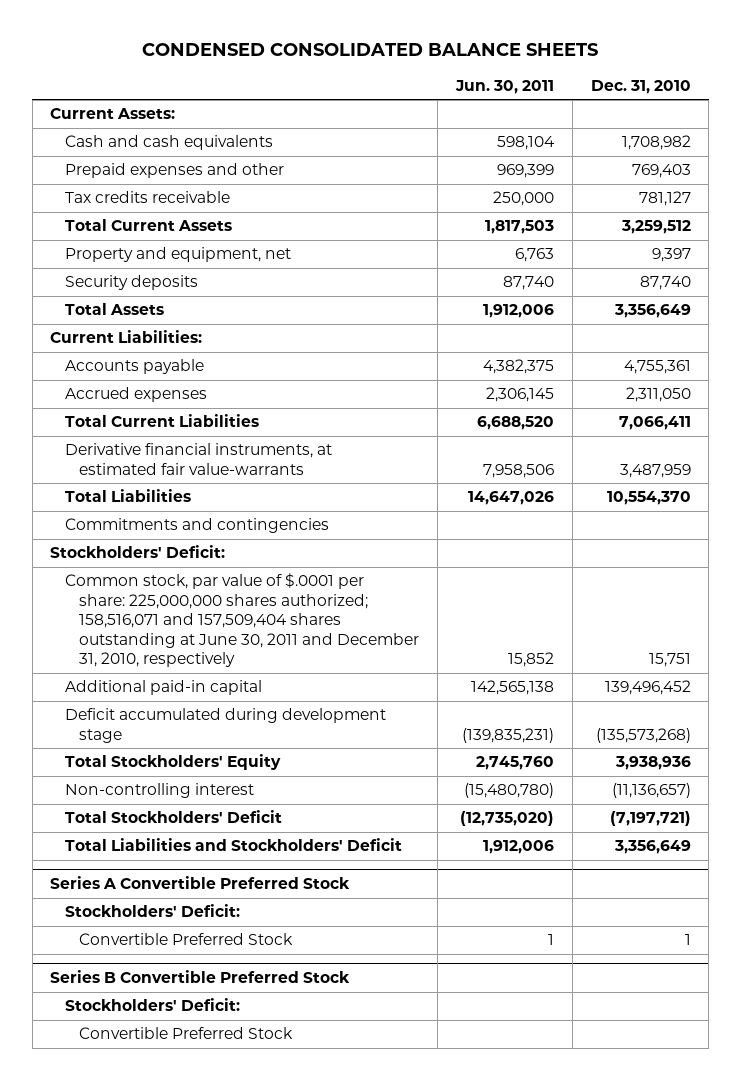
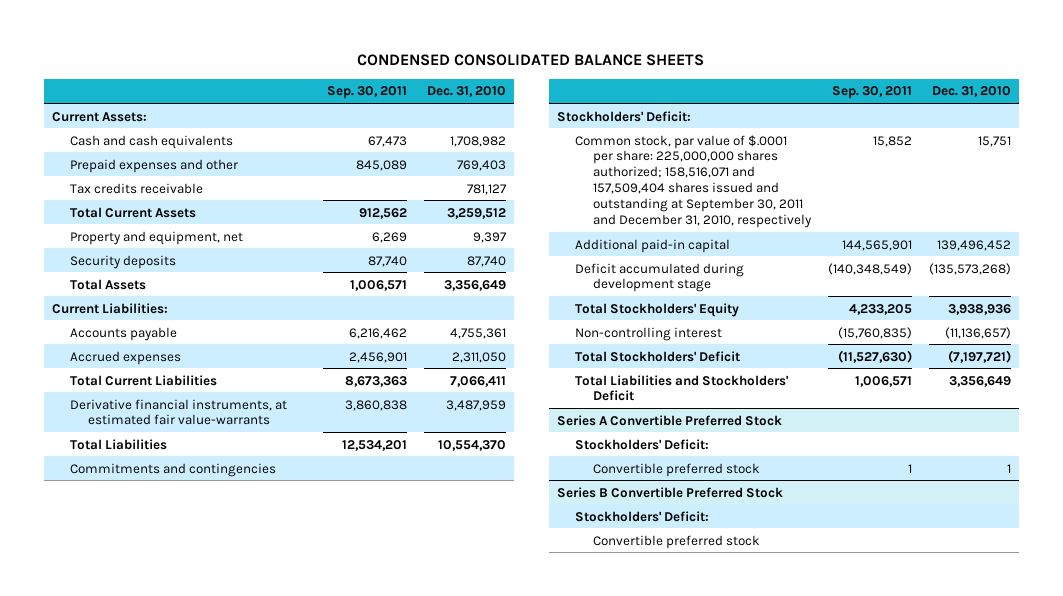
- | Jun. 30, 2011 | Dec. 31, 2010
+ | Sep. 30, 2011 | Dec. 31, 2010
- Common stock, par value of $.0001 per share: 225,000,000 shares authorized; 158,516,071 and 157,509,404 shares outstanding at June 30, 2011 and December 31, 2010, respectively | 15,852 | 15,751
+ Common stock, par value of $.0001 per share: 225,000,000 shares authorized; 158,516,071 and 157,509,404 shares issued and outstanding at September 30, 2011 and December 31, 2010, respectively | 15,852 | 15,751
@ Series A Convertible Preferred Stock
- Convertible Preferred Stock | 1 | 1
+ Convertible preferred stock | 1 | 1
@ Series B Convertible Preferred Stock
- Convertible Preferred Stock
+ Convertible preferred stock

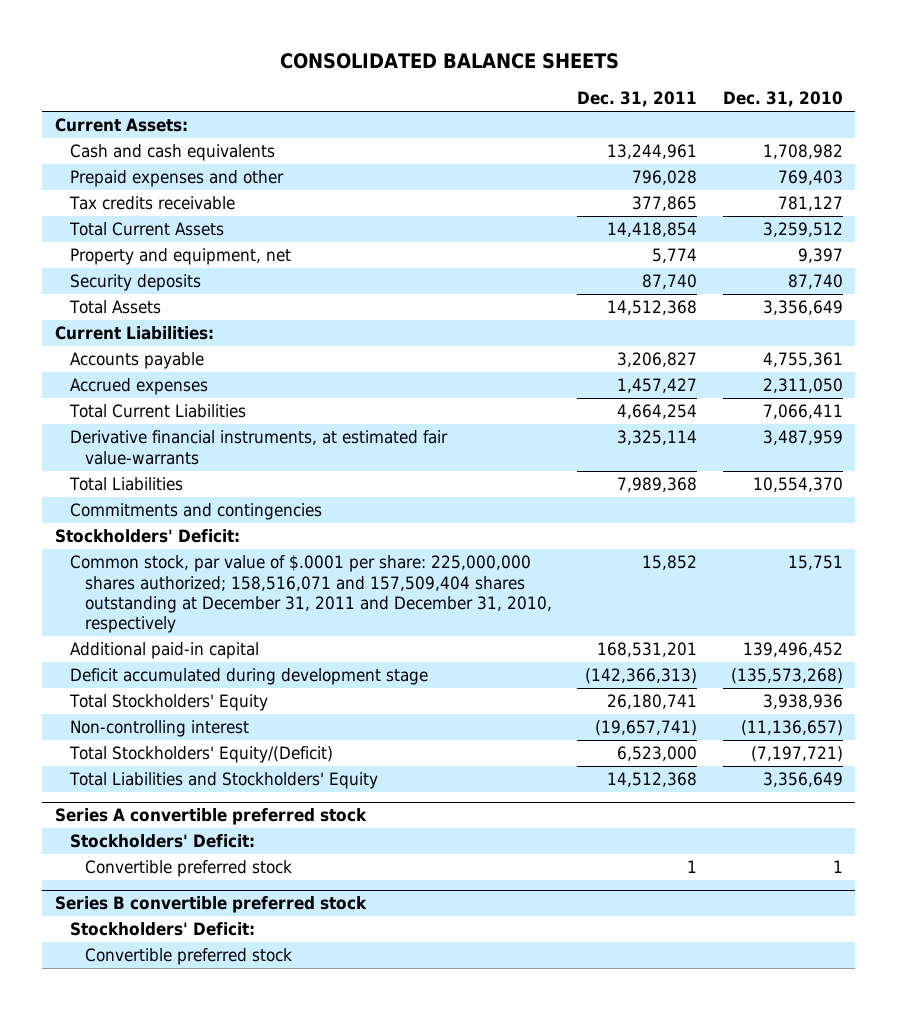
- CONDENSED CONSOLIDATED BALANCE SHEETS
+ CONSOLIDATED BALANCE SHEETS
- | Sep. 30, 2011 | Dec. 31, 2010
+ | Dec. 31, 2011 | Dec. 31, 2010
- Common stock, par value of $.0001 per share: 225,000,000 shares authorized; 158,516,071 and 157,509,404 shares issued and outstanding at September 30, 2011 and December 31, 2010, respectively | 15,852 | 15,751
+ Common stock, par value of $.0001 per share: 225,000,000 shares authorized; 158,516,071 and 157,509,404 shares outstanding at December 31, 2011 and December 31, 2010, respectively | 15,852 | 15,751
- Total Stockholders' Deficit | (11,527,630) | (7,197,721)
- Total Liabilities and Stockholders' Deficit | 1,006,571 | 3,356,649
- Series A Convertible Preferred Stock
+ Total Stockholders' Equity/(Deficit) | 6,523,000 | (7,197,721)
+ Total Liabilities and Stockholders' Equity | 14,512,368 | 3,356,649
+ Series A convertible preferred stock
- Series B Convertible Preferred Stock
+ Series B convertible preferred stock

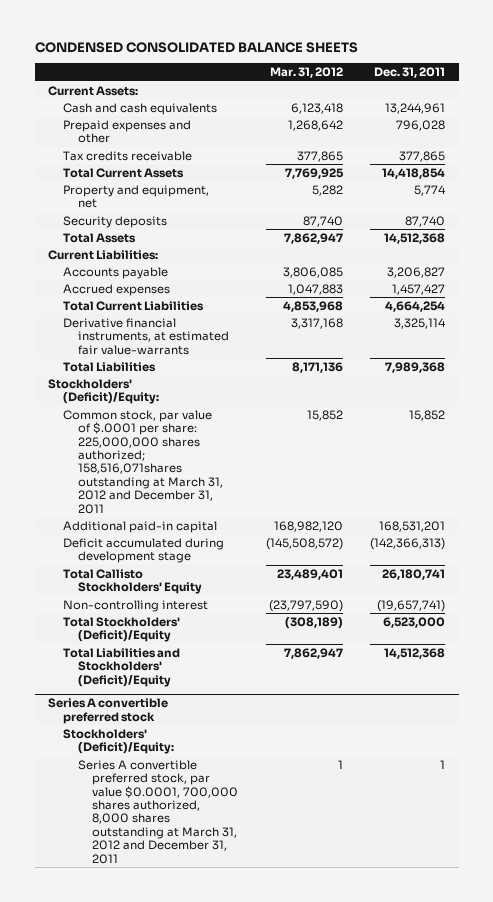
- CONSOLIDATED BALANCE SHEETS
+ CONDENSED CONSOLIDATED BALANCE SHEETS
- | Dec. 31, 2011 | Dec. 31, 2010
+ | Mar. 31, 2012 | Dec. 31, 2011
- Commitments and contingencies
- Stockholders' Deficit:
- Common stock, par value of $.0001 per share: 225,000,000 shares authorized; 158,516,071 and 157,509,404 shares outstanding at December 31, 2011 and December 31, 2010, respectively | 15,852 | 15,751
+ Stockholders' (Deficit)/Equity:
+ Common stock, par value of $.0001 per share: 225,000,000 shares authorized; 158,516,071shares outstanding at March 31, 2012 and December 31, 2011 | 15,852 | 15,852
- Total Stockholders' Equity | 26,180,741 | 3,938,936
+ Total Callisto Stockholders' Equity | 23,489,401 | 26,180,741
- Total Stockholders' Equity/(Deficit) | 6,523,000 | (7,197,721)
- Total Liabilities and Stockholders' Equity | 14,512,368 | 3,356,649
+ Total Stockholders' (Deficit)/Equity | (308,189) | 6,523,000
+ Total Liabilities and Stockholders' (Deficit)/Equity | 7,862,947 | 14,512,368
@ Series A convertible preferred stock
- Stockholders' Deficit:
- Convertible preferred stock | 1 | 1
- Series B convertible preferred stock
- Stockholders' Deficit:
- Convertible preferred stock
@ Series A convertible preferred stock
+ Stockholders' (Deficit)/Equity:
+ Series A convertible preferred stock, par value $0.0001, 700,000 shares authorized, 8,000 shares outstanding at March 31, 2012 and December 31, 2011 | 1 | 1

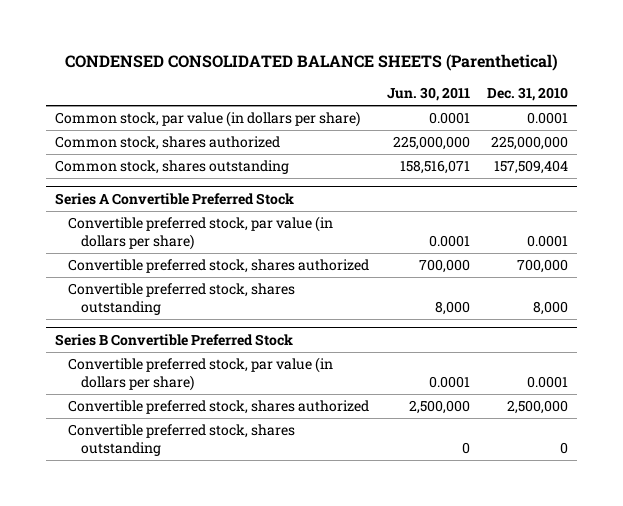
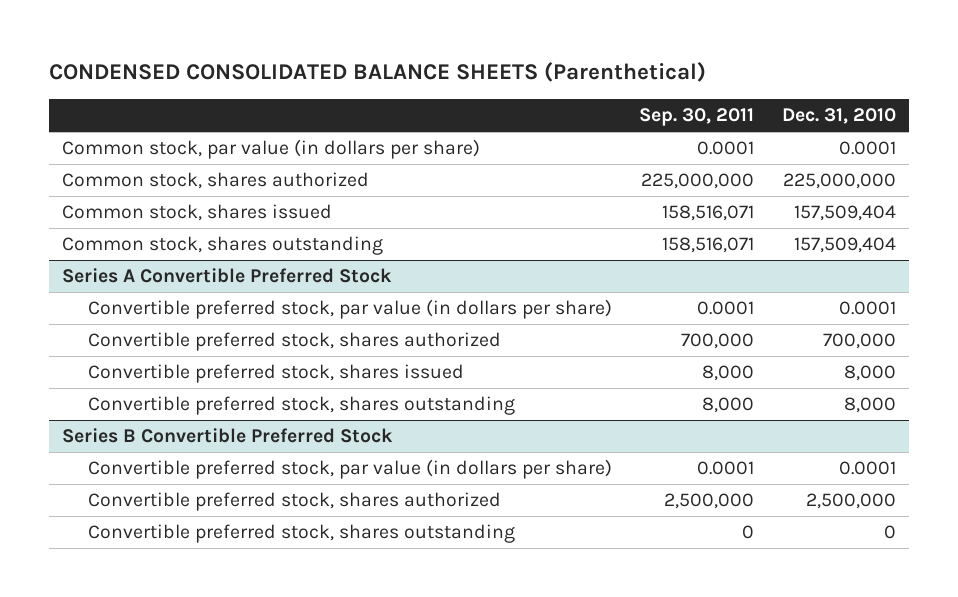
- | Jun. 30, 2011 | Dec. 31, 2010
+ | Sep. 30, 2011 | Dec. 31, 2010
+ Common stock, shares issued | 158,516,071 | 157,509,404
@ Series A Convertible Preferred Stock
+ Convertible preferred stock, shares issued | 8,000 | 8,000

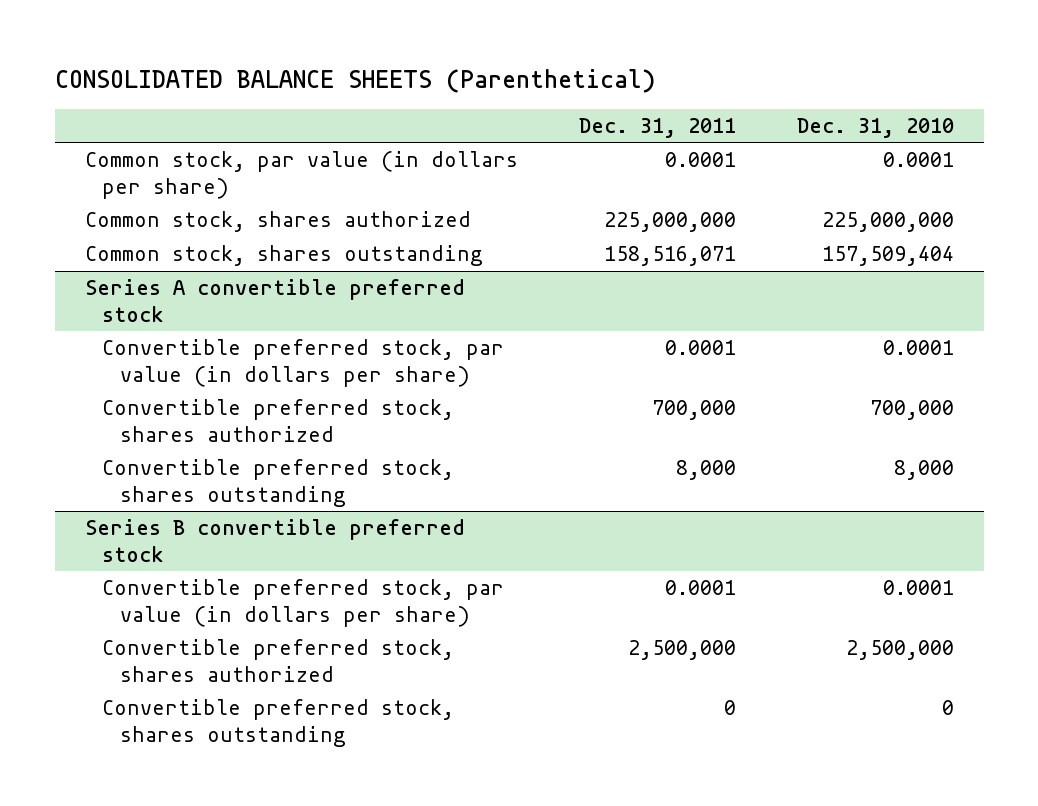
- CONDENSED CONSOLIDATED BALANCE SHEETS (Parenthetical)
+ CONSOLIDATED BALANCE SHEETS (Parenthetical)
- | Sep. 30, 2011 | Dec. 31, 2010
+ | Dec. 31, 2011 | Dec. 31, 2010
- Common stock, shares issued | 158,516,071 | 157,509,404
- Series A Convertible Preferred Stock
+ Series A convertible preferred stock
- Convertible preferred stock, shares issued | 8,000 | 8,000
- Series B Convertible Preferred Stock
+ Series B convertible preferred stock

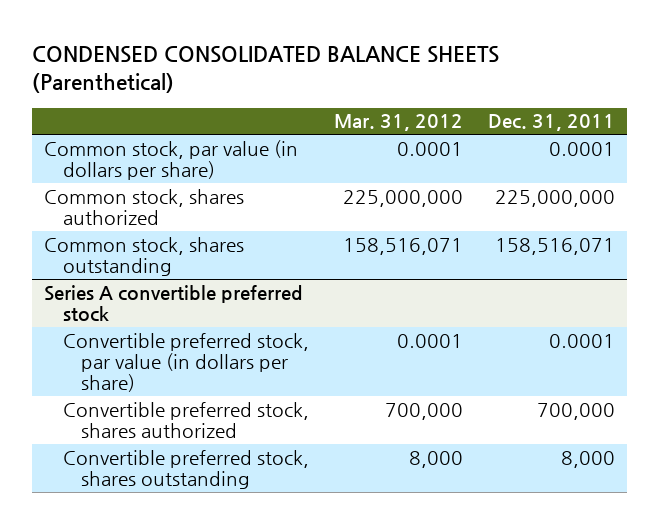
- CONSOLIDATED BALANCE SHEETS (Parenthetical)
+ CONDENSED CONSOLIDATED BALANCE SHEETS (Parenthetical)
- | Dec. 31, 2011 | Dec. 31, 2010
+ | Mar. 31, 2012 | Dec. 31, 2011
- Series B convertible preferred stock
- Convertible preferred stock, par value (in dollars per share) | 0.0001 | 0.0001
- Convertible preferred stock, shares authorized | 2,500,000 | 2,500,000
- Convertible preferred stock, shares outstanding | 0 | 0

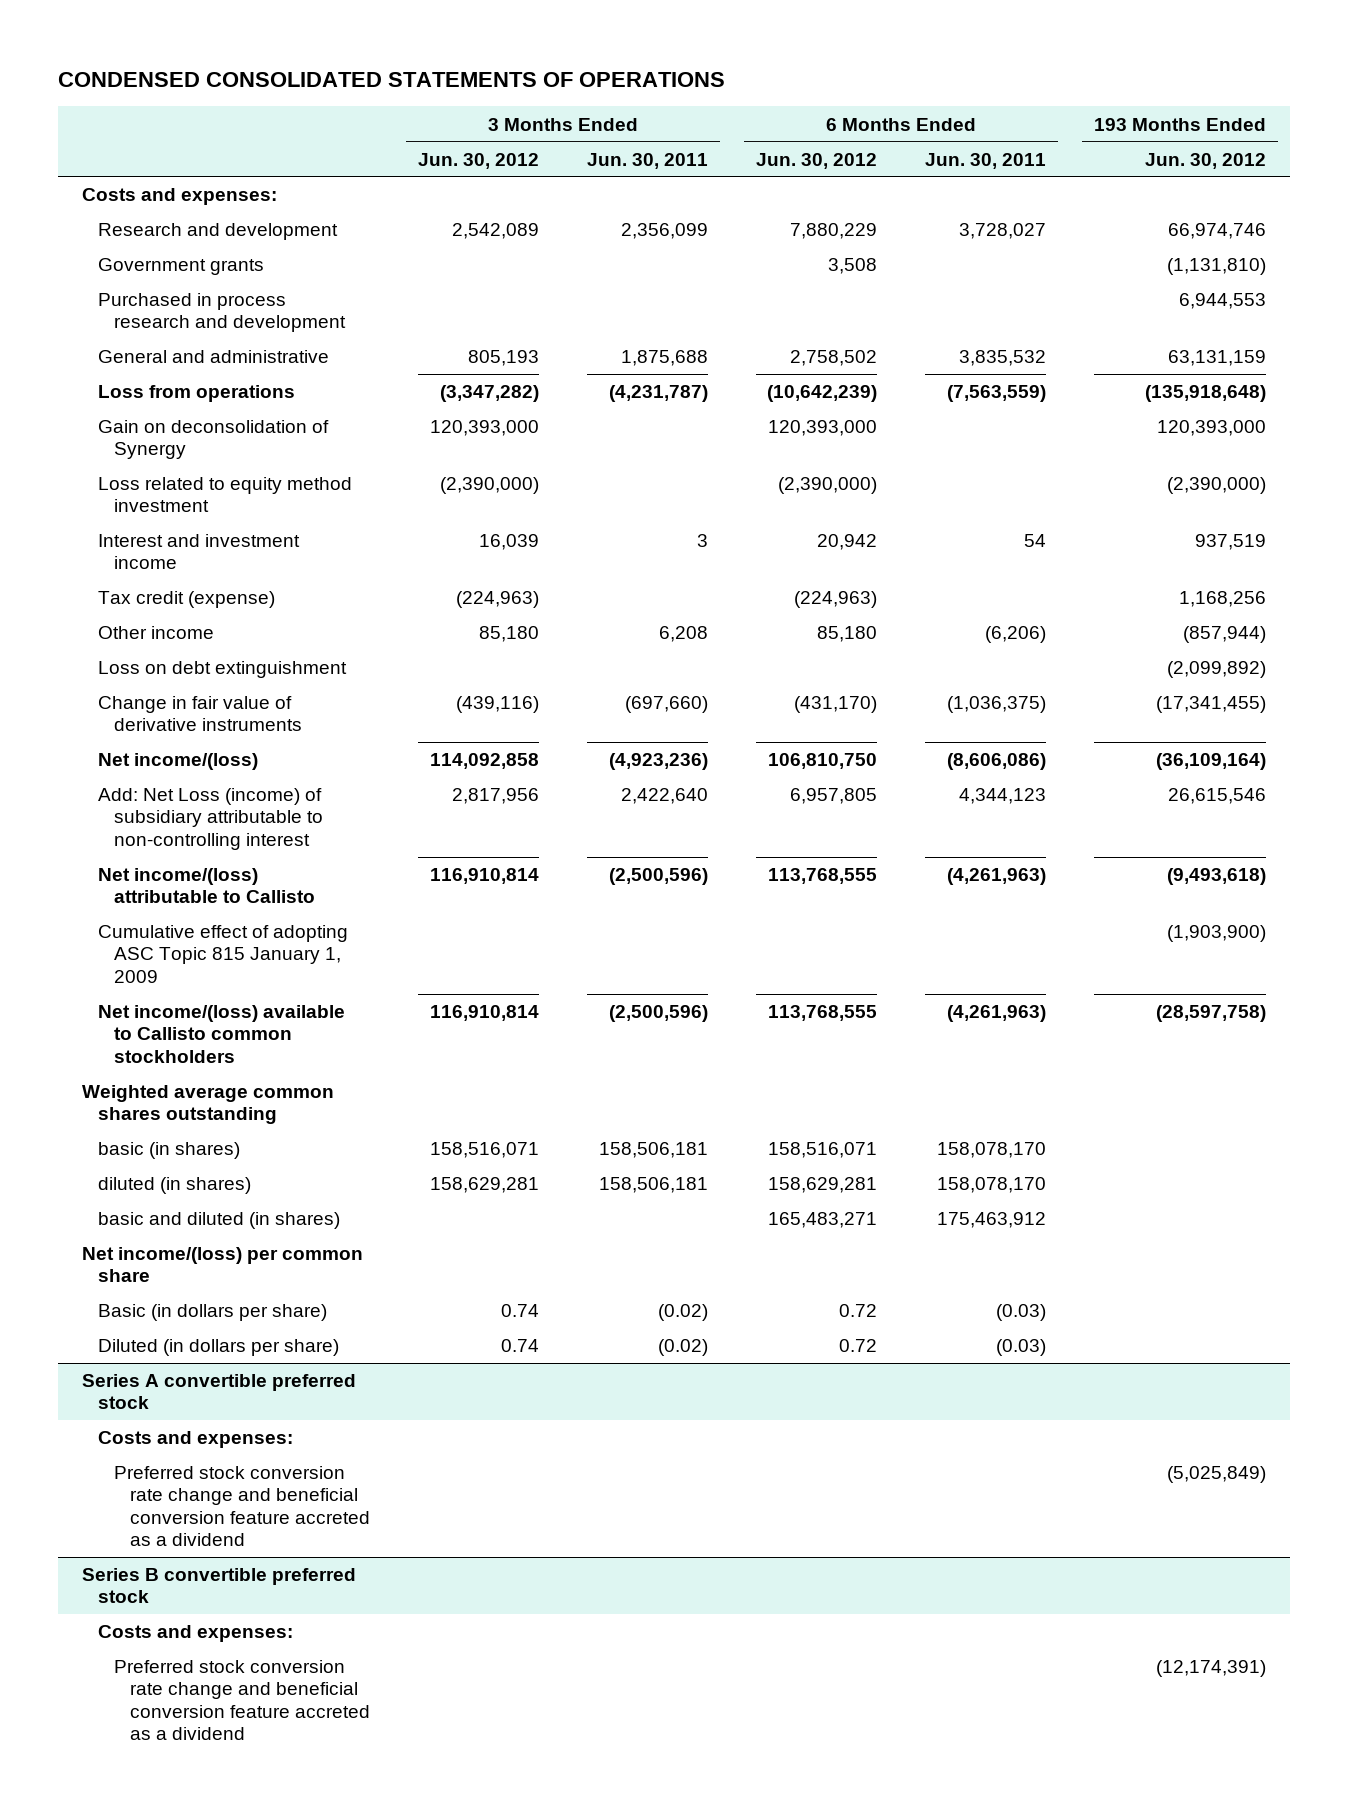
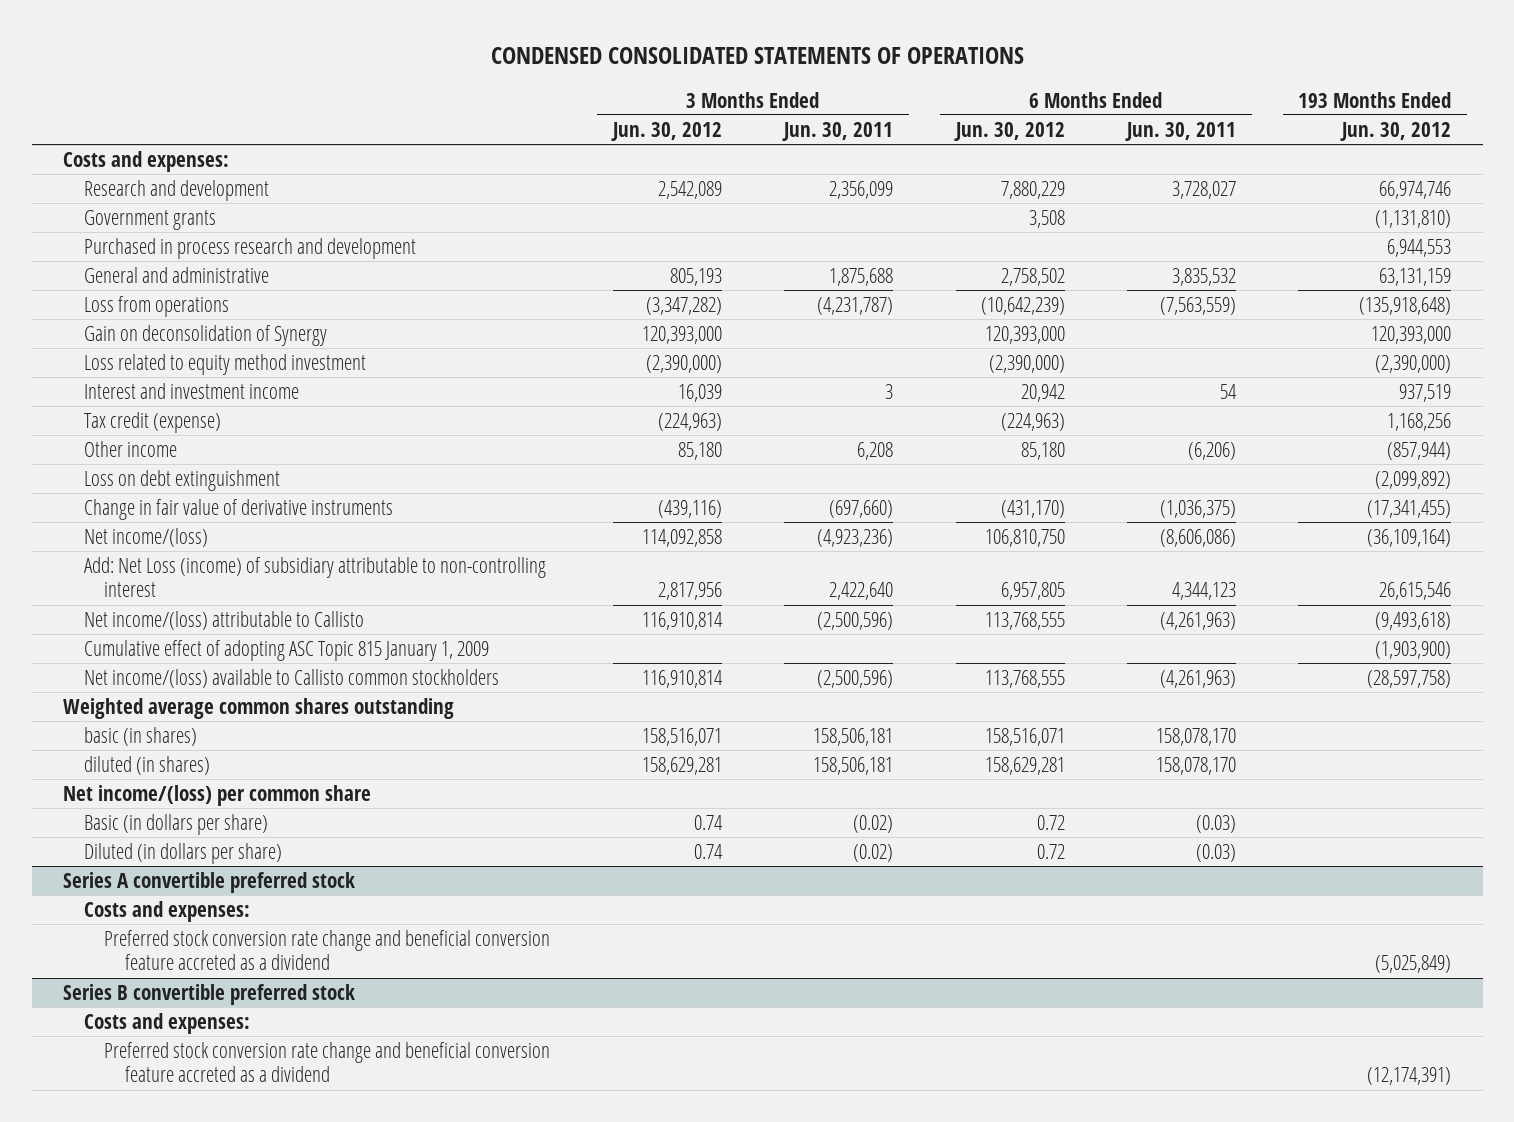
- basic and diluted (in shares) | | | 165,483,271 | 175,463,912 |

